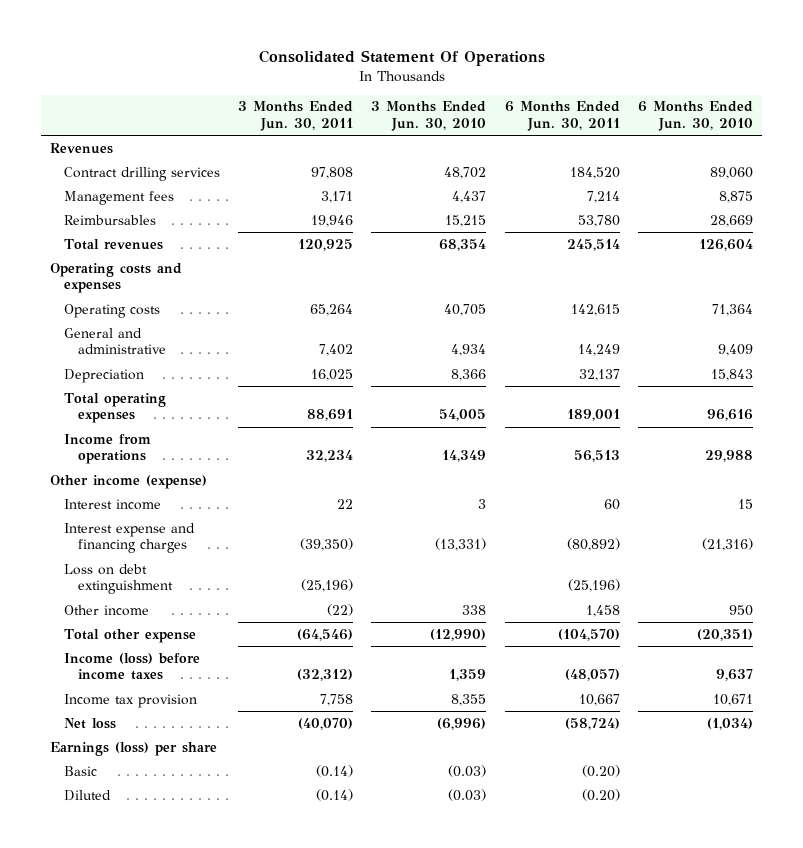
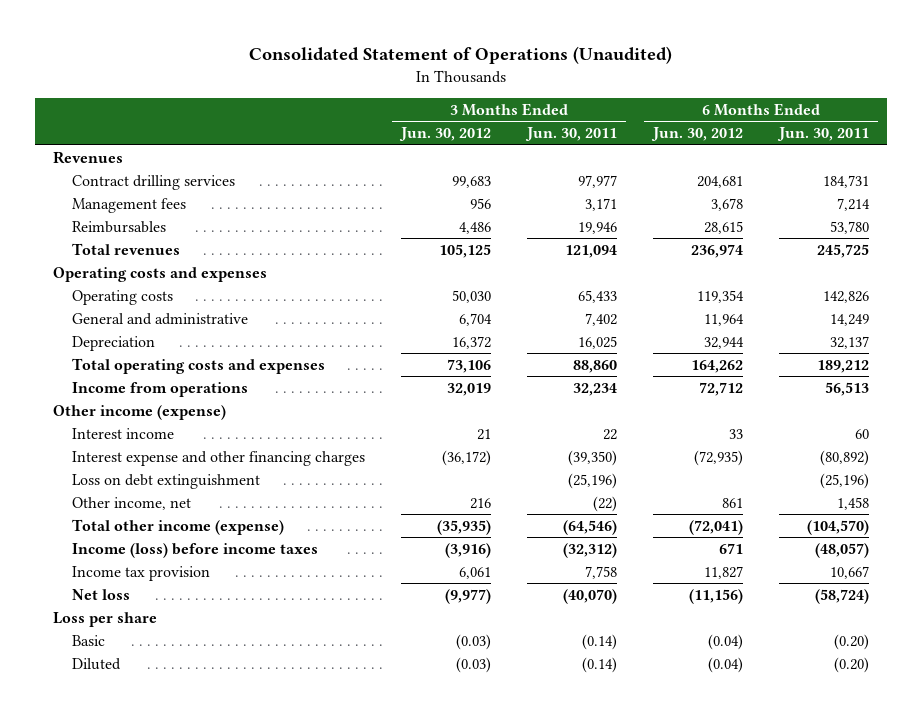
- Consolidated Statement Of Operations
+ Consolidated Statement of Operations (Unaudited)
- | 3 Months Ended Jun. 30, 2011 | 3 Months Ended Jun. 30, 2010 | 6 Months Ended Jun. 30, 2011 | 6 Months Ended Jun. 30, 2010
+ | 3 Months Ended Jun. 30, 2012 | 3 Months Ended Jun. 30, 2011 | 6 Months Ended Jun. 30, 2012 | 6 Months Ended Jun. 30, 2011
- Contract drilling services | 97,808 | 48,702 | 184,520 | 89,060
+ Contract drilling services | 99,683 | 97,977 | 204,681 | 184,731
- Total revenues | 120,925 | 68,354 | 245,514 | 126,604
+ Total revenues | 105,125 | 121,094 | 236,974 | 245,725
- Operating costs | 65,264 | 40,705 | 142,615 | 71,364
+ Operating costs | 50,030 | 65,433 | 119,354 | 142,826
- Total operating expenses | 88,691 | 54,005 | 189,001 | 96,616
+ Total operating costs and expenses | 73,106 | 88,860 | 164,262 | 189,212
- Interest expense and financing charges | (39,350) | (13,331) | (80,892) | (21,316)
+ Interest expense and other financing charges | (36,172) | (39,350) | (72,935) | (80,892)
- Other income | (22) | 338 | 1,458 | 950
- Total other expense | (64,546) | (12,990) | (104,570) | (20,351)
+ Other income, net | 216 | (22) | 861 | 1,458
+ Total other income (expense) | (35,935) | (64,546) | (72,041) | (104,570)
- Earnings (loss) per share
+ Loss per share

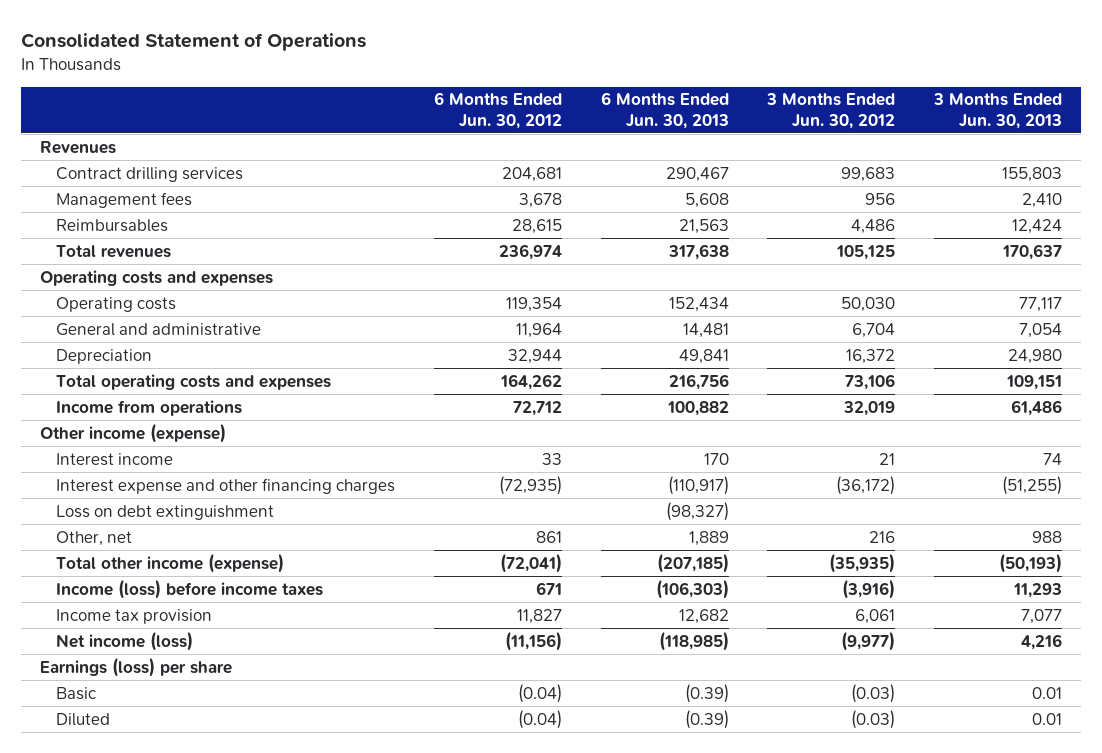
- Consolidated Statement of Operations (Unaudited)
+ Consolidated Statement of Operations
- | 3 Months Ended Jun. 30, 2012 | 3 Months Ended Jun. 30, 2011 | 6 Months Ended Jun. 30, 2012 | 6 Months Ended Jun. 30, 2011
+ | 6 Months Ended Jun. 30, 2012 | 6 Months Ended Jun. 30, 2013 | 3 Months Ended Jun. 30, 2012 | 3 Months Ended Jun. 30, 2013
- Other income, net | 216 | (22) | 861 | 1,458
+ Other, net | 861 | 1,889 | 216 | 988
- Net loss | (9,977) | (40,070) | (11,156) | (58,724)
- Loss per share
+ Net income (loss) | (11,156) | (118,985) | (9,977) | 4,216
+ Earnings (loss) per share

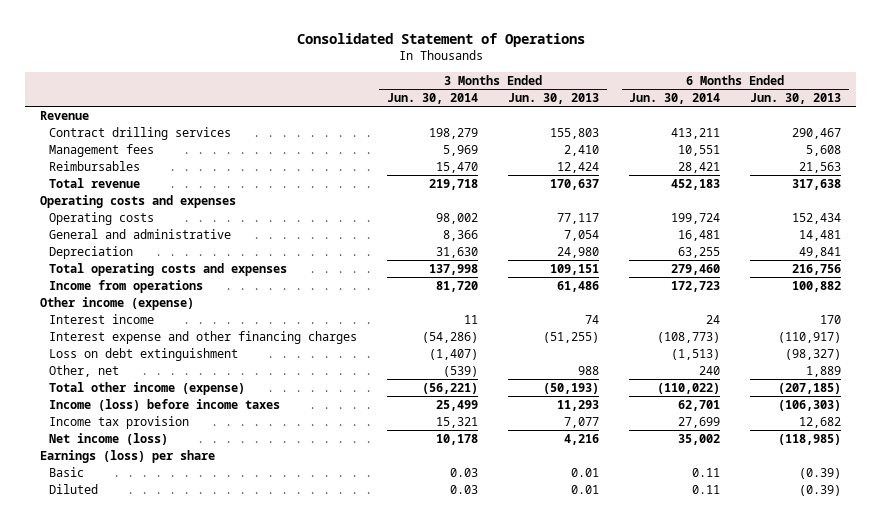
- | 6 Months Ended Jun. 30, 2012 | 6 Months Ended Jun. 30, 2013 | 3 Months Ended Jun. 30, 2012 | 3 Months Ended Jun. 30, 2013
+ | 3 Months Ended Jun. 30, 2014 | 3 Months Ended Jun. 30, 2013 | 6 Months Ended Jun. 30, 2014 | 6 Months Ended Jun. 30, 2013
- Revenues
+ Revenue
- Total revenues | 236,974 | 317,638 | 105,125 | 170,637
+ Total revenue | 219,718 | 170,637 | 452,183 | 317,638

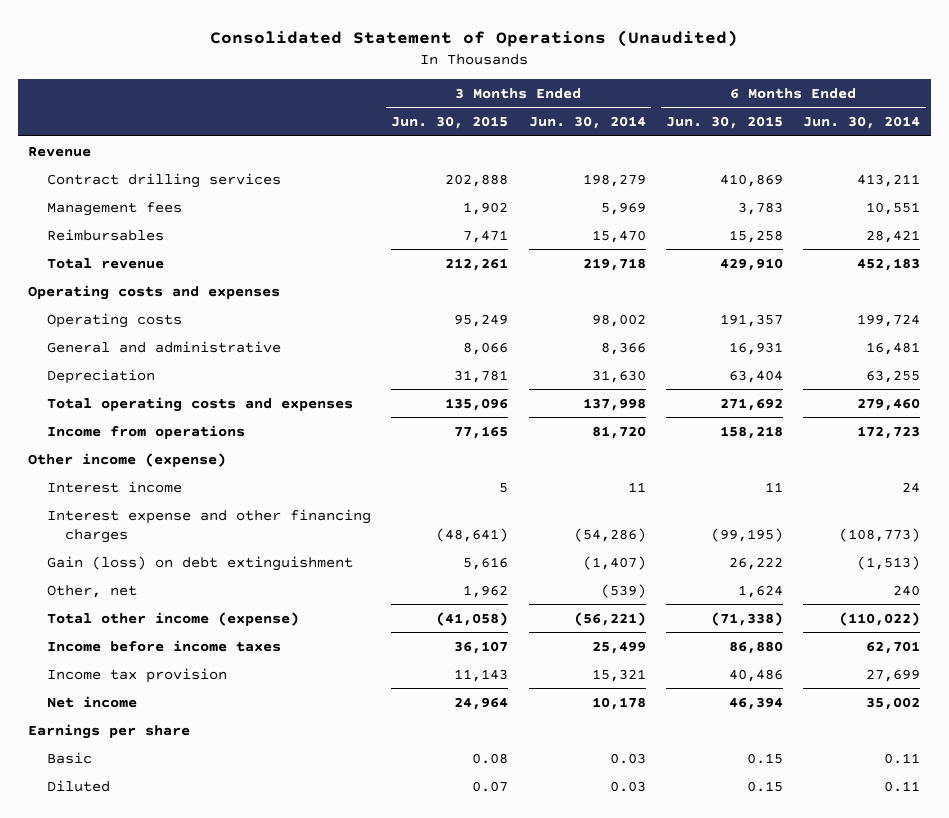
- Consolidated Statement of Operations
+ Consolidated Statement of Operations (Unaudited)
- | 3 Months Ended Jun. 30, 2014 | 3 Months Ended Jun. 30, 2013 | 6 Months Ended Jun. 30, 2014 | 6 Months Ended Jun. 30, 2013
+ | 3 Months Ended Jun. 30, 2015 | 3 Months Ended Jun. 30, 2014 | 6 Months Ended Jun. 30, 2015 | 6 Months Ended Jun. 30, 2014
- Loss on debt extinguishment | (1,407) | | (1,513) | (98,327)
+ Gain (loss) on debt extinguishment | 5,616 | (1,407) | 26,222 | (1,513)
- Income (loss) before income taxes | 25,499 | 11,293 | 62,701 | (106,303)
+ Income before income taxes | 36,107 | 25,499 | 86,880 | 62,701
- Net income (loss) | 10,178 | 4,216 | 35,002 | (118,985)
- Earnings (loss) per share
+ Net income | 24,964 | 10,178 | 46,394 | 35,002
+ Earnings per share

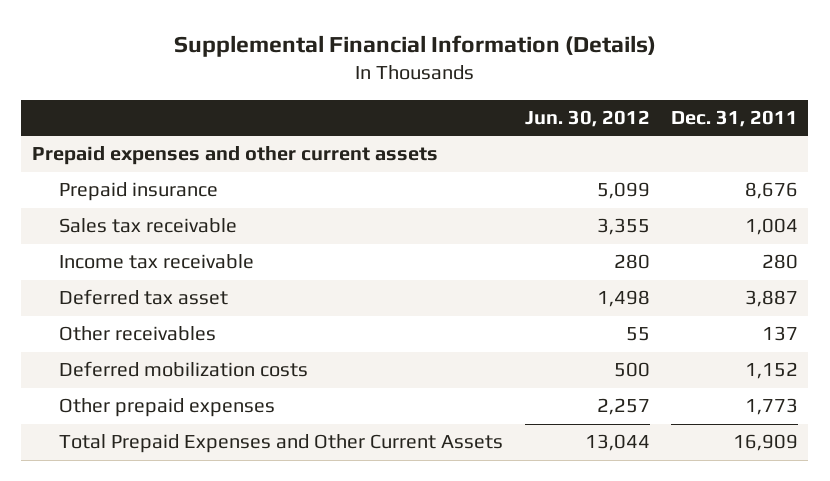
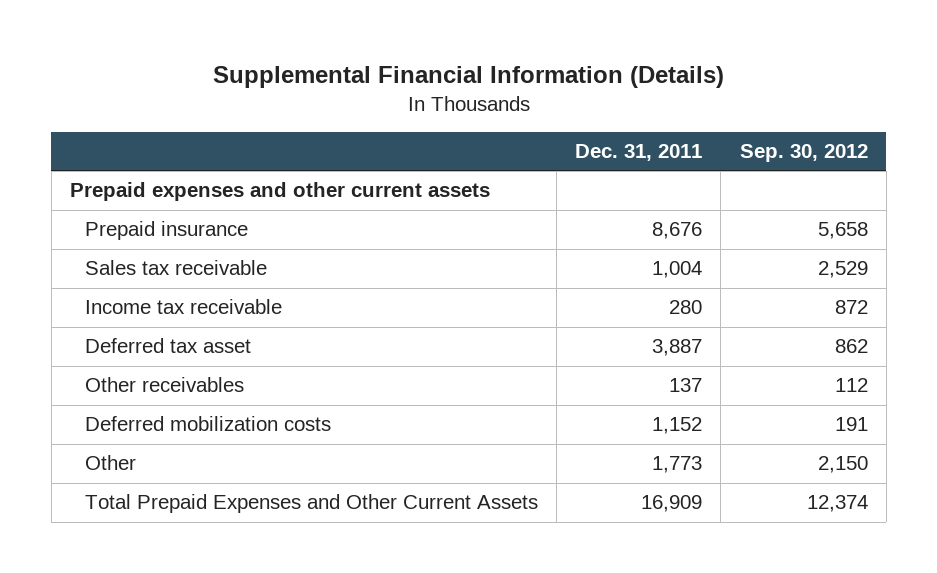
- | Jun. 30, 2012 | Dec. 31, 2011
+ | Dec. 31, 2011 | Sep. 30, 2012
- Other prepaid expenses | 2,257 | 1,773
+ Other | 1,773 | 2,150

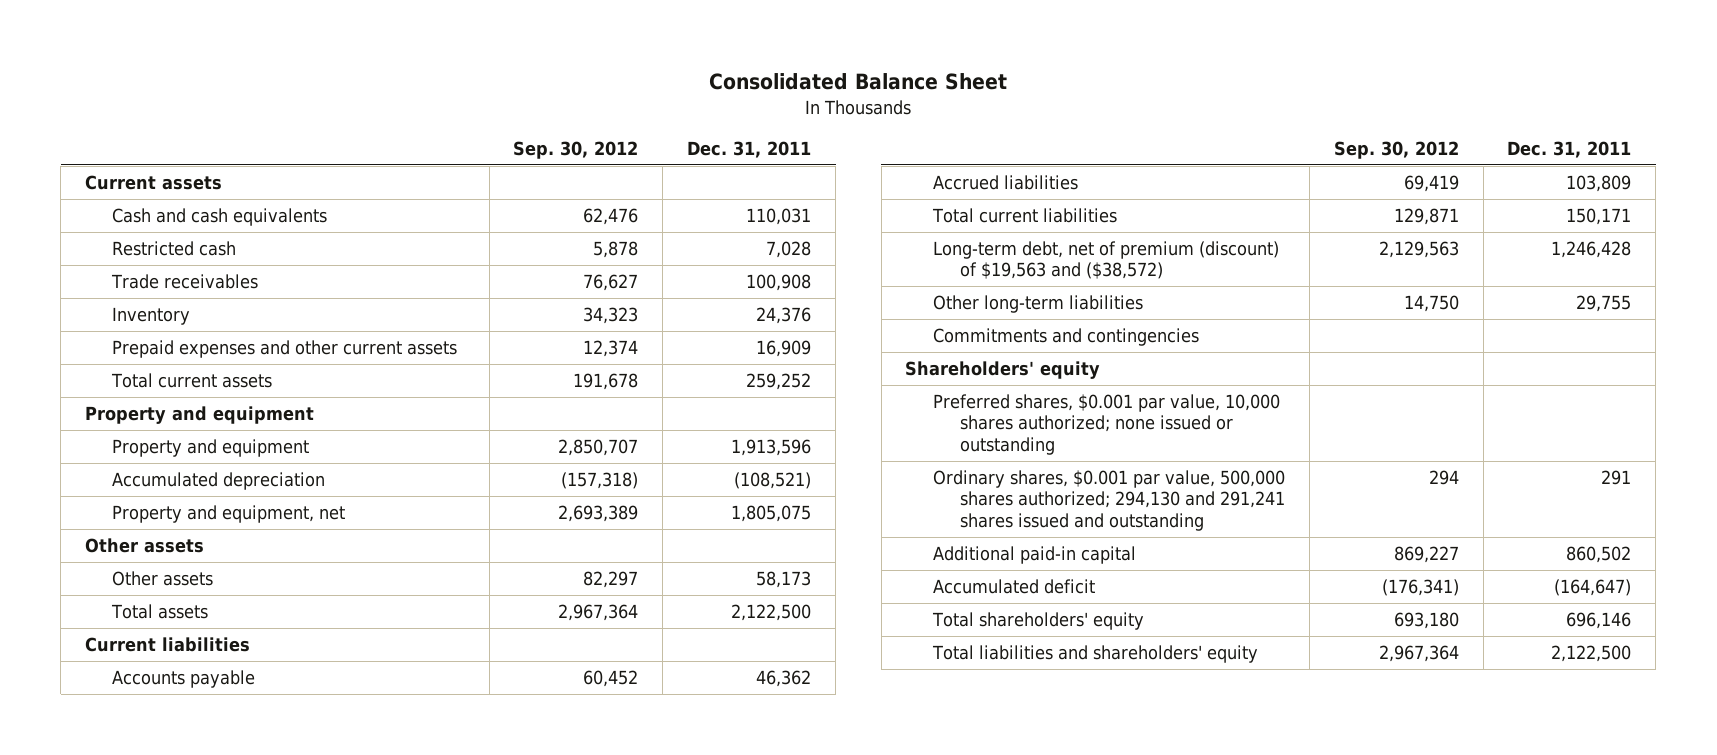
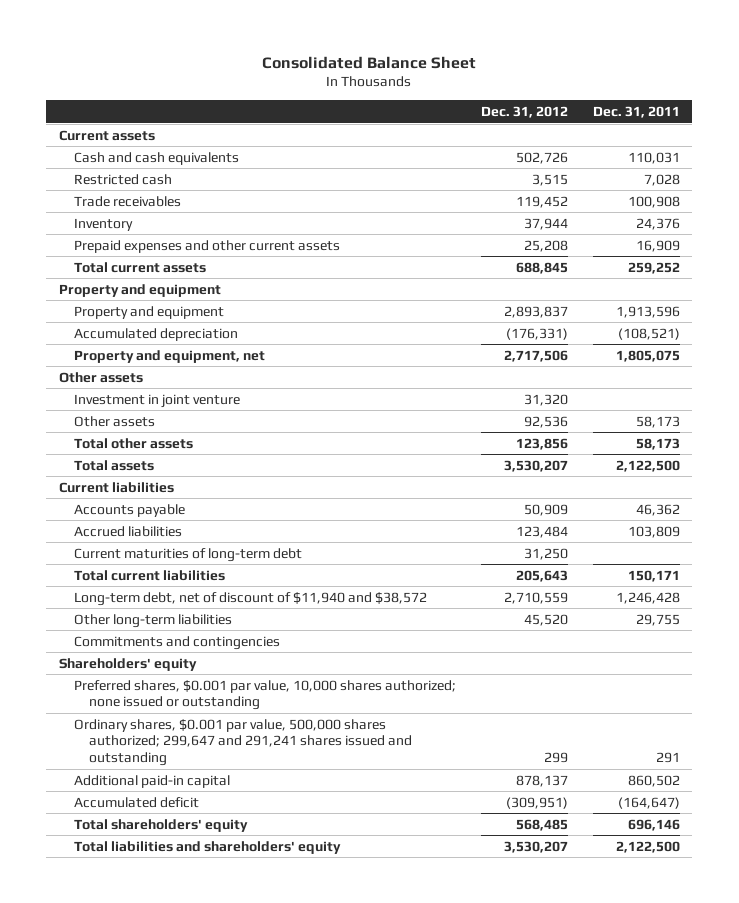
- | Sep. 30, 2012 | Dec. 31, 2011
+ | Dec. 31, 2012 | Dec. 31, 2011
+ Investment in joint venture | 31,320 |
+ Total other assets | 123,856 | 58,173
+ Current maturities of long-term debt | 31,250 |
- Long-term debt, net of premium (discount) of $19,563 and ($38,572) | 2,129,563 | 1,246,428
+ Long-term debt, net of discount of $11,940 and $38,572 | 2,710,559 | 1,246,428
- Ordinary shares, $0.001 par value, 500,000 shares authorized; 294,130 and 291,241 shares issued and outstanding | 294 | 291
+ Ordinary shares, $0.001 par value, 500,000 shares authorized; 299,647 and 291,241 shares issued and outstanding | 299 | 291

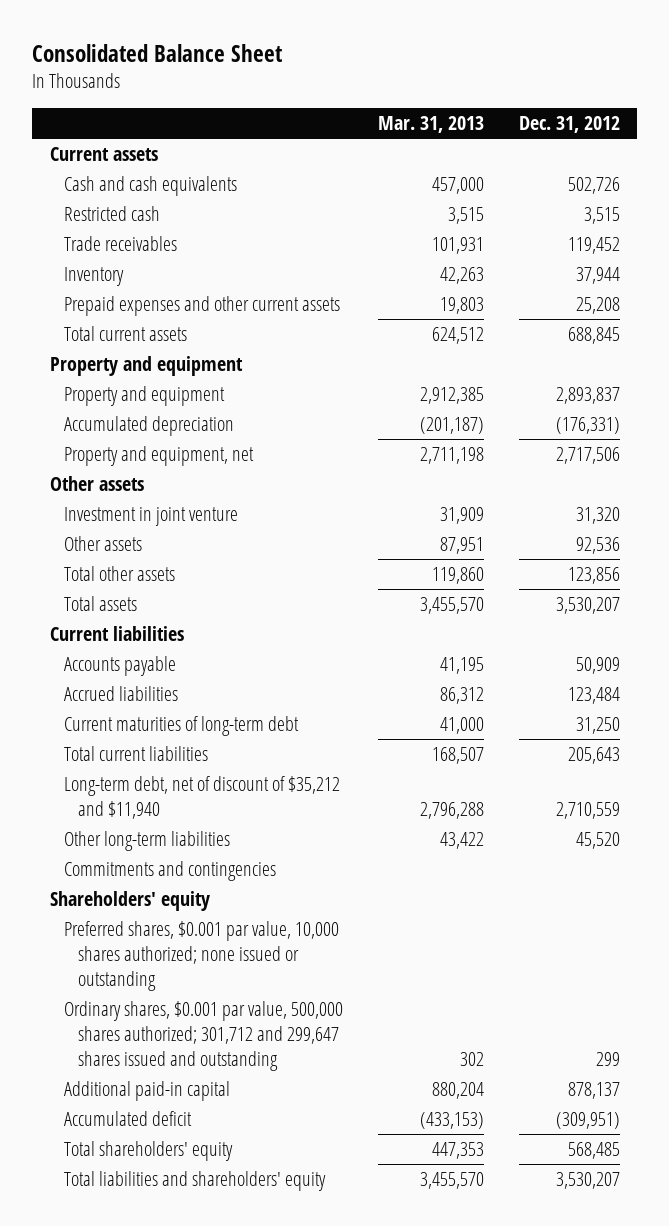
- | Dec. 31, 2012 | Dec. 31, 2011
+ | Mar. 31, 2013 | Dec. 31, 2012
- Long-term debt, net of discount of $11,940 and $38,572 | 2,710,559 | 1,246,428
+ Long-term debt, net of discount of $35,212 and $11,940 | 2,796,288 | 2,710,559
- Ordinary shares, $0.001 par value, 500,000 shares authorized; 299,647 and 291,241 shares issued and outstanding | 299 | 291
+ Ordinary shares, $0.001 par value, 500,000 shares authorized; 301,712 and 299,647 shares issued and outstanding | 302 | 299

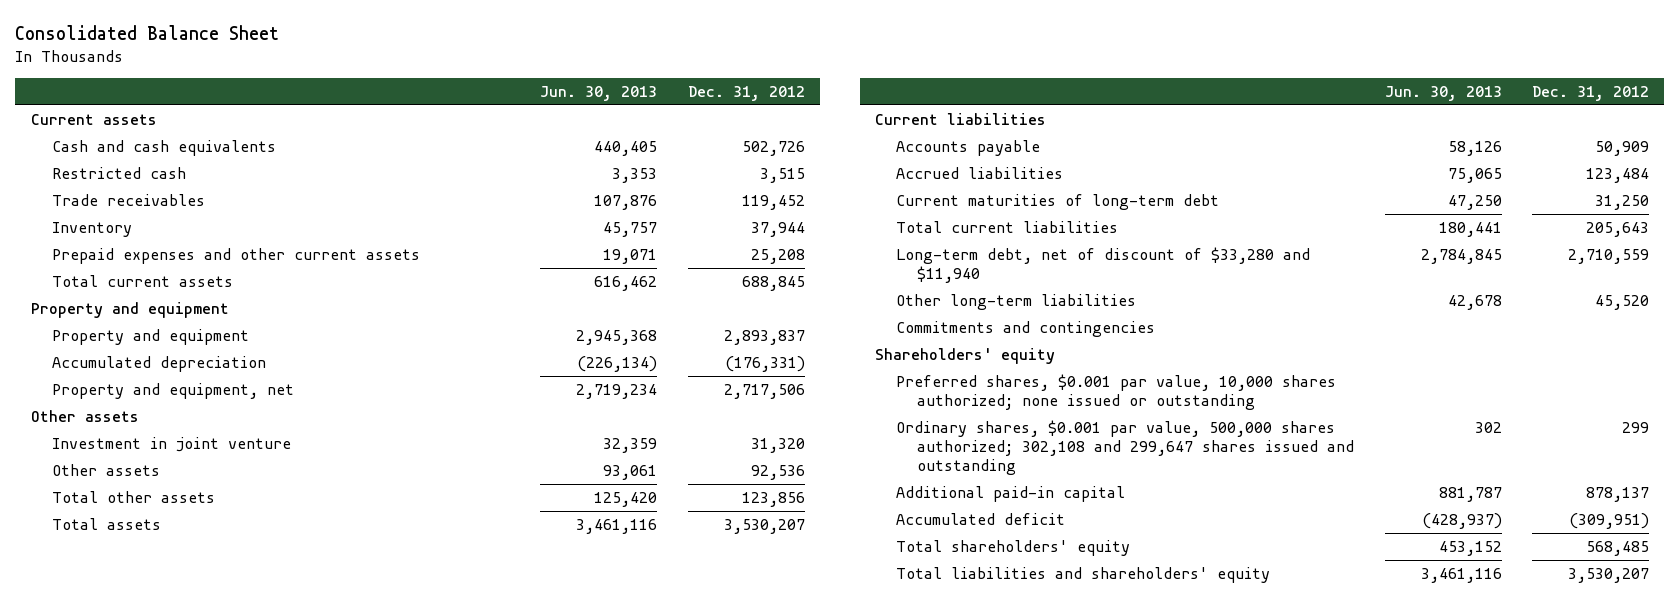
- | Mar. 31, 2013 | Dec. 31, 2012
+ | Jun. 30, 2013 | Dec. 31, 2012
- Long-term debt, net of discount of $35,212 and $11,940 | 2,796,288 | 2,710,559
+ Long-term debt, net of discount of $33,280 and $11,940 | 2,784,845 | 2,710,559
- Ordinary shares, $0.001 par value, 500,000 shares authorized; 301,712 and 299,647 shares issued and outstanding | 302 | 299
+ Ordinary shares, $0.001 par value, 500,000 shares authorized; 302,108 and 299,647 shares issued and outstanding | 302 | 299

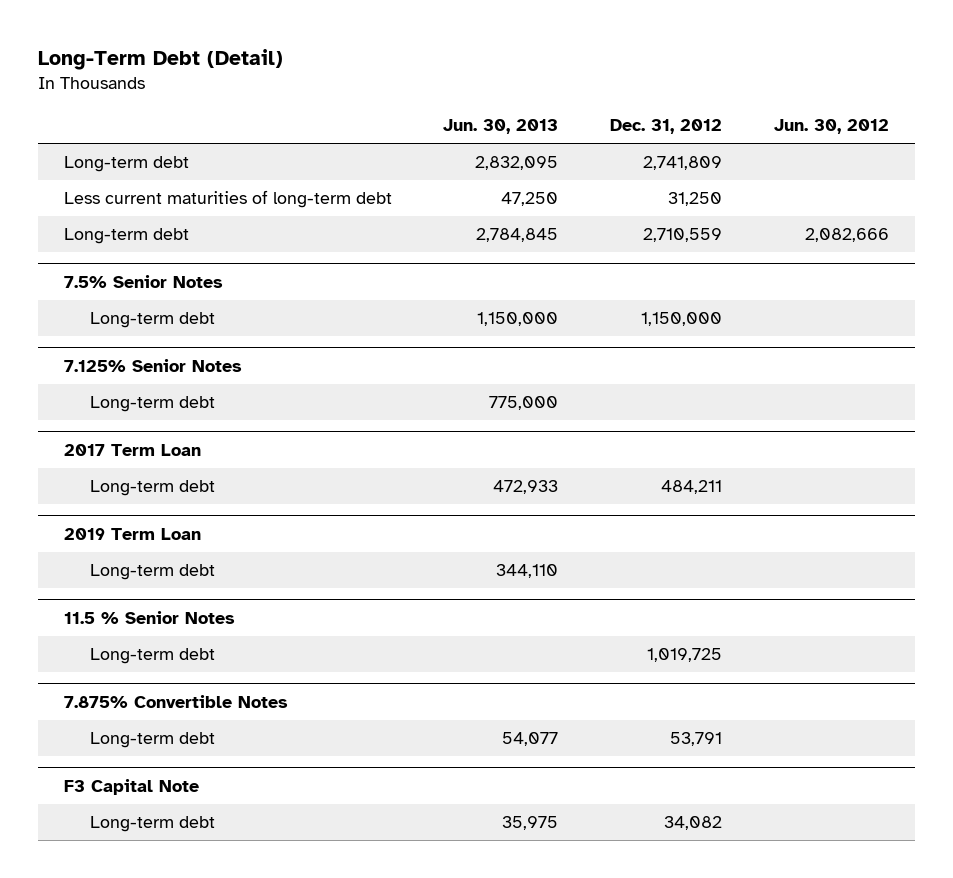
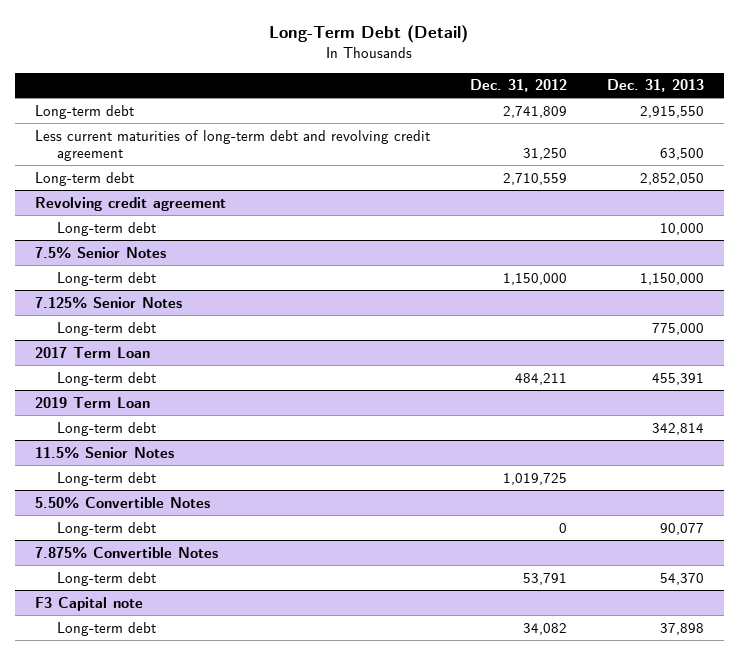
- | Jun. 30, 2013 | Dec. 31, 2012 | Jun. 30, 2012
+ | Dec. 31, 2012 | Dec. 31, 2013
- Less current maturities of long-term debt | 47,250 | 31,250 |
+ Less current maturities of long-term debt and revolving credit agreement | 31,250 | 63,500
+ Revolving credit agreement
+ Long-term debt | | 10,000
- 11.5 % Senior Notes
+ 11.5% Senior Notes
+ 5.50% Convertible Notes
+ Long-term debt | 0 | 90,077
- F3 Capital Note
+ F3 Capital note

